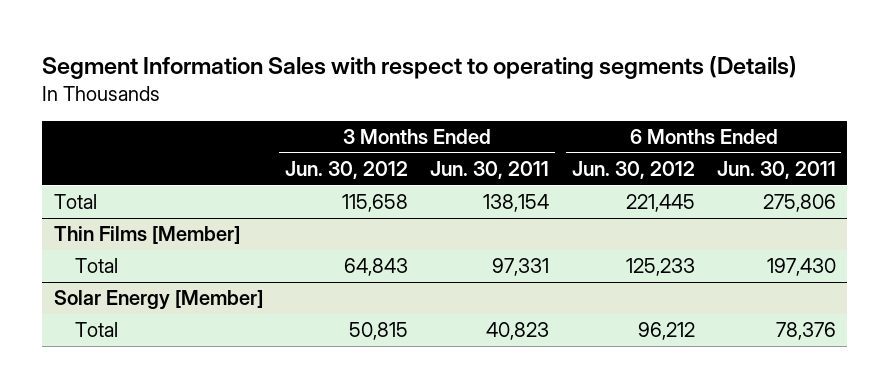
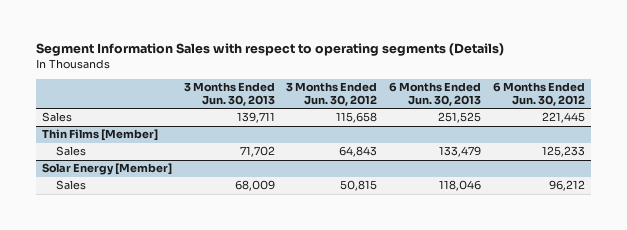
- | 3 Months Ended Jun. 30, 2012 | 3 Months Ended Jun. 30, 2011 | 6 Months Ended Jun. 30, 2012 | 6 Months Ended Jun. 30, 2011
+ | 3 Months Ended Jun. 30, 2013 | 3 Months Ended Jun. 30, 2012 | 6 Months Ended Jun. 30, 2013 | 6 Months Ended Jun. 30, 2012
- Total | 115,658 | 138,154 | 221,445 | 275,806
+ Sales | 139,711 | 115,658 | 251,525 | 221,445
@ Thin Films [Member]
- Total | 64,843 | 97,331 | 125,233 | 197,430
+ Sales | 71,702 | 64,843 | 133,479 | 125,233
@ Solar Energy [Member]
- Total | 50,815 | 40,823 | 96,212 | 78,376
+ Sales | 68,009 | 50,815 | 118,046 | 96,212

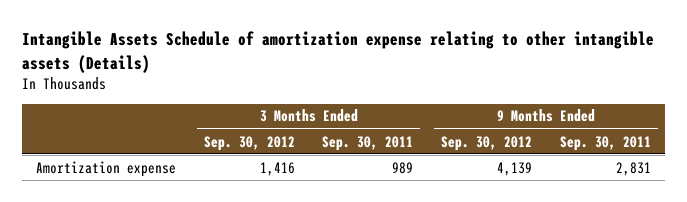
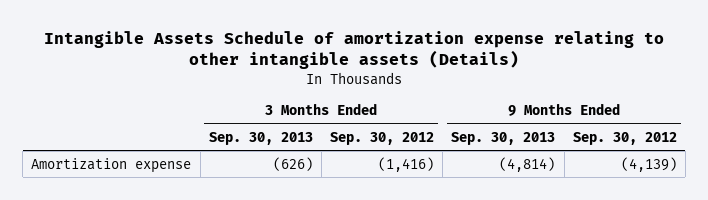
- | 3 Months Ended Sep. 30, 2012 | 3 Months Ended Sep. 30, 2011 | 9 Months Ended Sep. 30, 2012 | 9 Months Ended Sep. 30, 2011
+ | 3 Months Ended Sep. 30, 2013 | 3 Months Ended Sep. 30, 2012 | 9 Months Ended Sep. 30, 2013 | 9 Months Ended Sep. 30, 2012
- Amortization expense | 1,416 | 989 | 4,139 | 2,831
+ Amortization expense | (626) | (1,416) | (4,814) | (4,139)

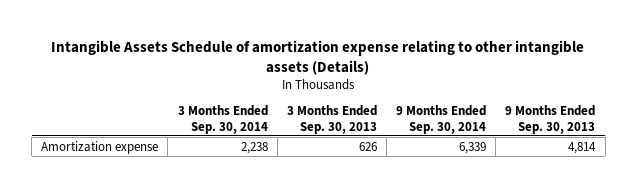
- | 3 Months Ended Sep. 30, 2013 | 3 Months Ended Sep. 30, 2012 | 9 Months Ended Sep. 30, 2013 | 9 Months Ended Sep. 30, 2012
+ | 3 Months Ended Sep. 30, 2014 | 3 Months Ended Sep. 30, 2013 | 9 Months Ended Sep. 30, 2014 | 9 Months Ended Sep. 30, 2013
- Amortization expense | (626) | (1,416) | (4,814) | (4,139)
+ Amortization expense | 2,238 | 626 | 6,339 | 4,814

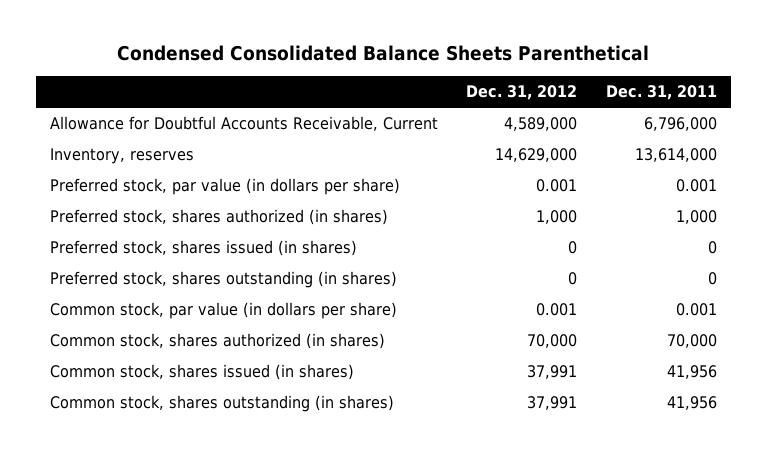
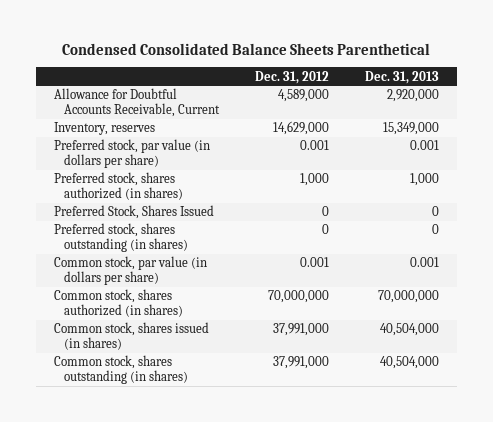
- | Dec. 31, 2012 | Dec. 31, 2011
+ | Dec. 31, 2012 | Dec. 31, 2013
- Preferred stock, shares issued (in shares) | 0 | 0
+ Preferred Stock, Shares Issued | 0 | 0
- Common stock, shares authorized (in shares) | 70,000 | 70,000
- Common stock, shares issued (in shares) | 37,991 | 41,956
- Common stock, shares outstanding (in shares) | 37,991 | 41,956
+ Common stock, shares authorized (in shares) | 70,000,000 | 70,000,000
+ Common stock, shares issued (in shares) | 37,991,000 | 40,504,000
+ Common stock, shares outstanding (in shares) | 37,991,000 | 40,504,000

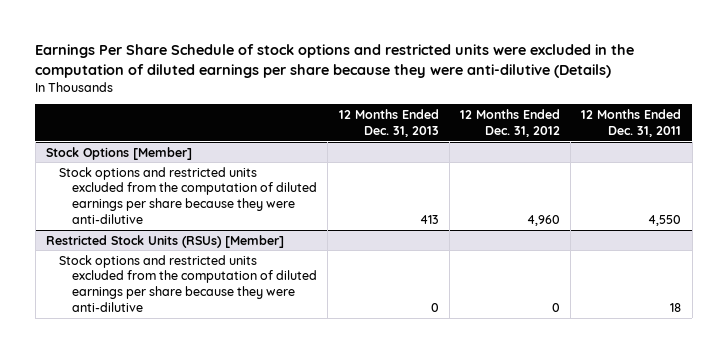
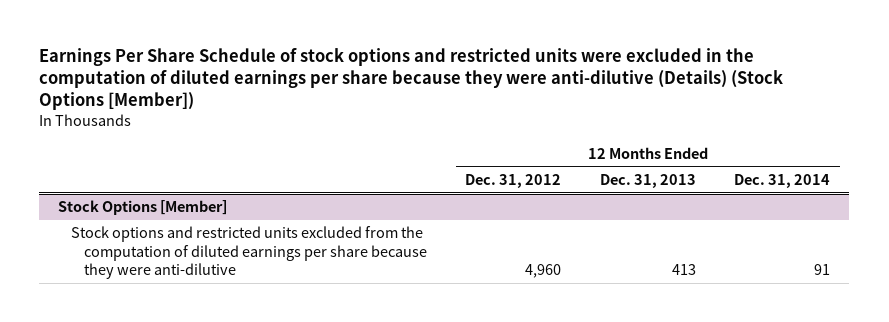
- Earnings Per Share Schedule of stock options and restricted units were excluded in the computation of diluted earnings per share because they were anti-dilutive (Details)
+ Earnings Per Share Schedule of stock options and restricted units were excluded in the computation of diluted earnings per share because they were anti-dilutive (Details) (Stock Options [Member])
- | 12 Months Ended Dec. 31, 2013 | 12 Months Ended Dec. 31, 2012 | 12 Months Ended Dec. 31, 2011
+ | 12 Months Ended Dec. 31, 2012 | 12 Months Ended Dec. 31, 2013 | 12 Months Ended Dec. 31, 2014
- Restricted Stock Units (RSUs) [Member]
- Stock options and restricted units excluded from the computation of diluted earnings per share because they were anti-dilutive | 0 | 0 | 18

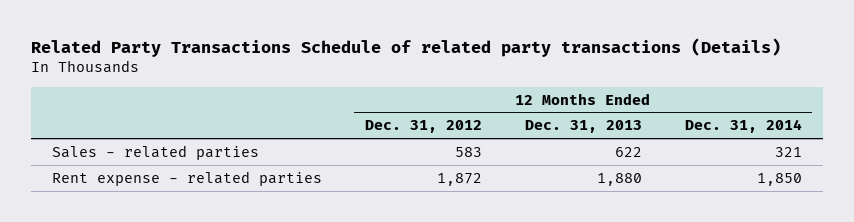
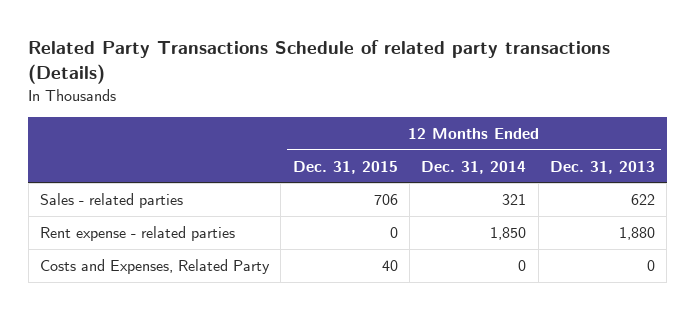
- | 12 Months Ended Dec. 31, 2012 | 12 Months Ended Dec. 31, 2013 | 12 Months Ended Dec. 31, 2014
+ | 12 Months Ended Dec. 31, 2015 | 12 Months Ended Dec. 31, 2014 | 12 Months Ended Dec. 31, 2013
+ Costs and Expenses, Related Party | 40 | 0 | 0

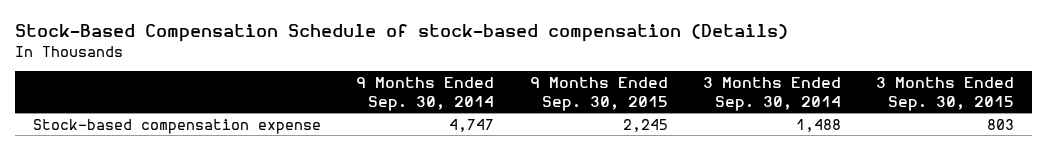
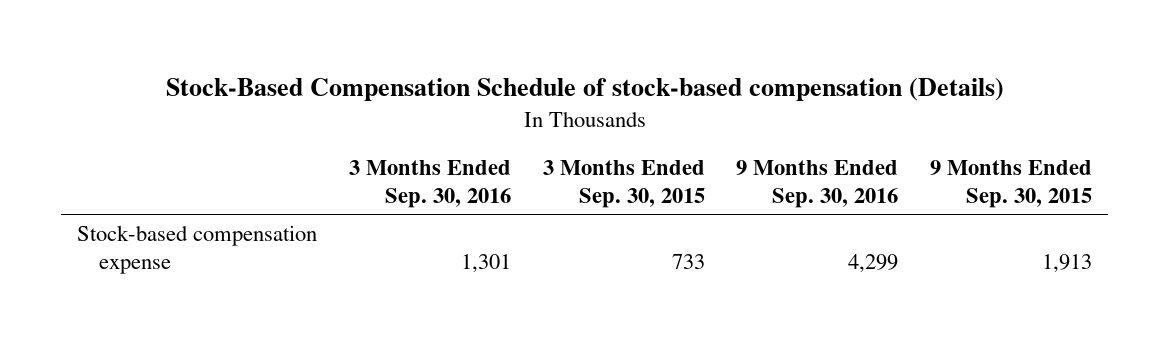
- | 9 Months Ended Sep. 30, 2014 | 9 Months Ended Sep. 30, 2015 | 3 Months Ended Sep. 30, 2014 | 3 Months Ended Sep. 30, 2015
+ | 3 Months Ended Sep. 30, 2016 | 3 Months Ended Sep. 30, 2015 | 9 Months Ended Sep. 30, 2016 | 9 Months Ended Sep. 30, 2015
- Stock-based compensation expense | 4,747 | 2,245 | 1,488 | 803
+ Stock-based compensation expense | 1,301 | 733 | 4,299 | 1,913

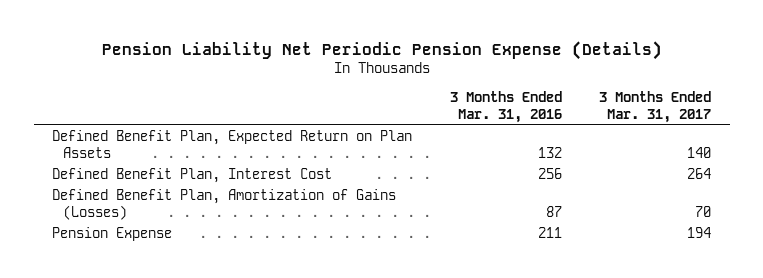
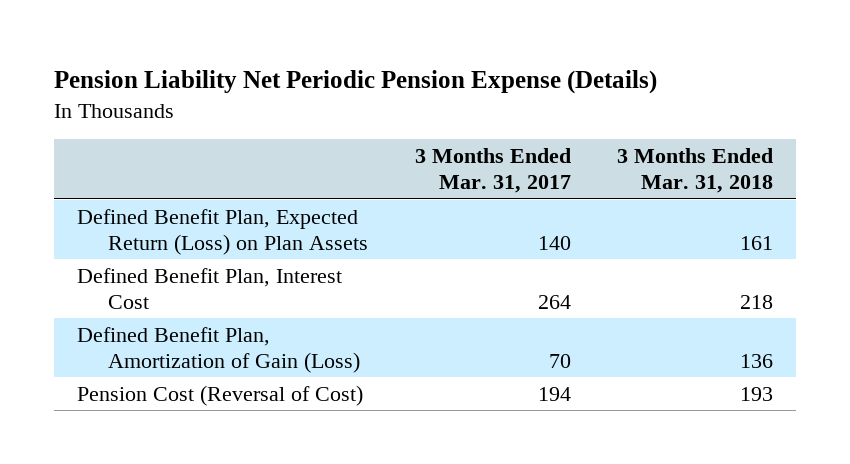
- | 3 Months Ended Mar. 31, 2016 | 3 Months Ended Mar. 31, 2017
+ | 3 Months Ended Mar. 31, 2017 | 3 Months Ended Mar. 31, 2018
- Defined Benefit Plan, Expected Return on Plan Assets | 132 | 140
+ Defined Benefit Plan, Expected Return (Loss) on Plan Assets | 140 | 161
- Defined Benefit Plan, Amortization of Gains (Losses) | 87 | 70
- Pension Expense | 211 | 194
+ Defined Benefit Plan, Amortization of Gain (Loss) | 70 | 136
+ Pension Cost (Reversal of Cost) | 194 | 193

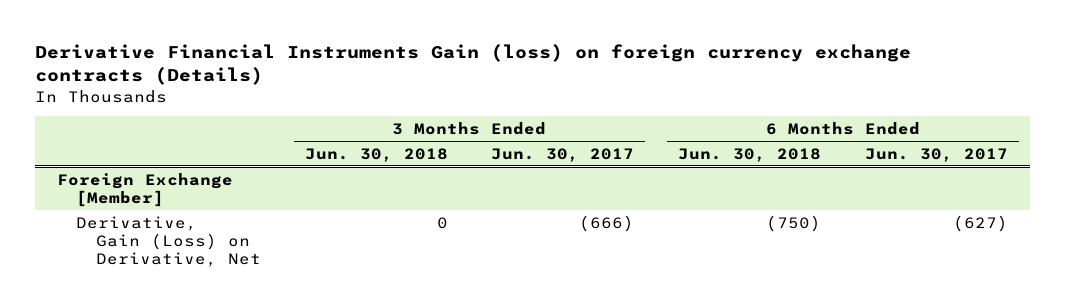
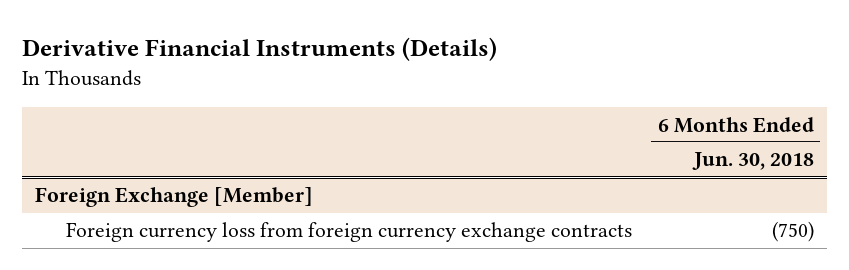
- Derivative Financial Instruments Gain (loss) on foreign currency exchange contracts (Details)
+ Derivative Financial Instruments (Details)
- | 3 Months Ended Jun. 30, 2018 | 3 Months Ended Jun. 30, 2017 | 6 Months Ended Jun. 30, 2018 | 6 Months Ended Jun. 30, 2017
+ | 6 Months Ended Jun. 30, 2018
@ Foreign Exchange [Member]
- Derivative, Gain (Loss) on Derivative, Net | 0 | (666) | (750) | (627)
+ Foreign currency loss from foreign currency exchange contracts | (750)

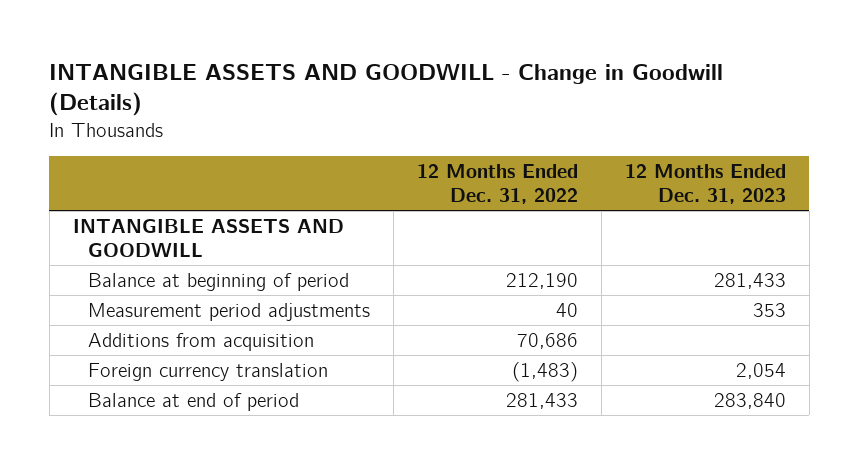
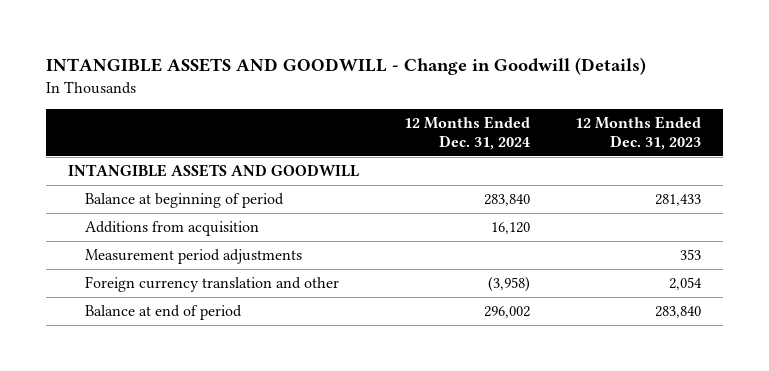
- | 12 Months Ended Dec. 31, 2022 | 12 Months Ended Dec. 31, 2023
+ | 12 Months Ended Dec. 31, 2024 | 12 Months Ended Dec. 31, 2023
- Foreign currency translation | (1,483) | 2,054
moved down: Measurement period adjustments | | 353
+ Foreign currency translation and other | (3,958) | 2,054

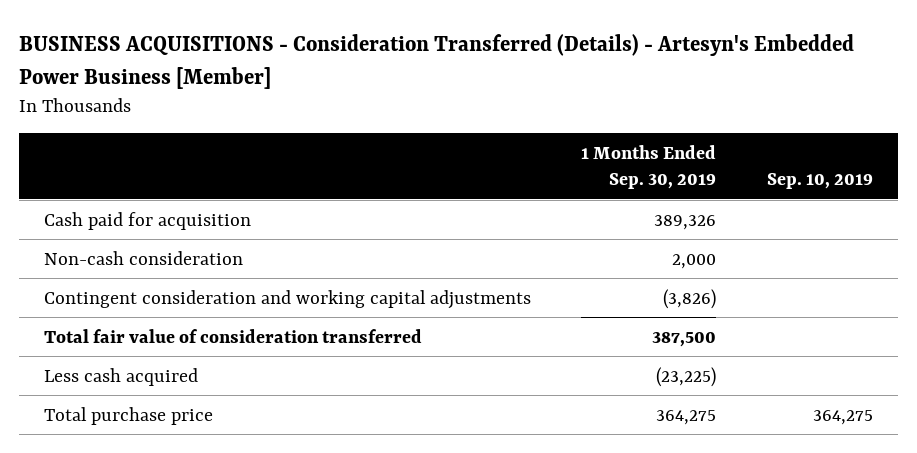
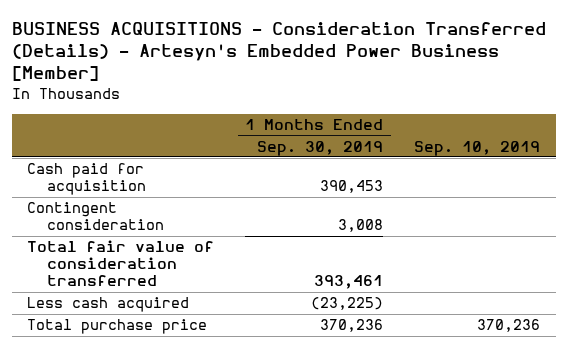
- Cash paid for acquisition | 389,326 |
- Non-cash consideration | 2,000 |
- Contingent consideration and working capital adjustments | (3,826) |
- Total fair value of consideration transferred | 387,500 |
+ Cash paid for acquisition | 390,453 |
+ Contingent consideration | 3,008 |
+ Total fair value of consideration transferred | 393,461 |
- Total purchase price | 364,275 | 364,275
+ Total purchase price | 370,236 | 370,236

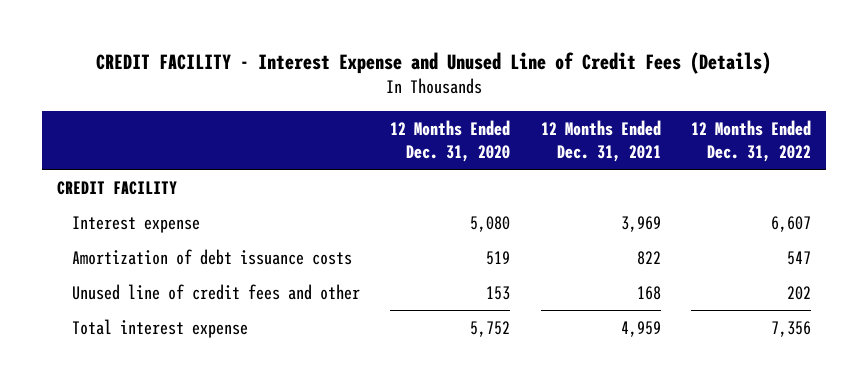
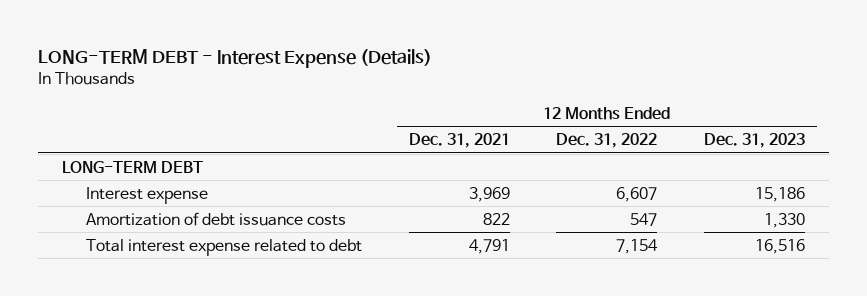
- CREDIT FACILITY - Interest Expense and Unused Line of Credit Fees (Details)
+ LONG-TERM DEBT - Interest Expense (Details)
- | 12 Months Ended Dec. 31, 2020 | 12 Months Ended Dec. 31, 2021 | 12 Months Ended Dec. 31, 2022
+ | 12 Months Ended Dec. 31, 2021 | 12 Months Ended Dec. 31, 2022 | 12 Months Ended Dec. 31, 2023
- CREDIT FACILITY
+ LONG-TERM DEBT
- Unused line of credit fees and other | 153 | 168 | 202
- Total interest expense | 5,752 | 4,959 | 7,356
+ Total interest expense related to debt | 4,791 | 7,154 | 16,516

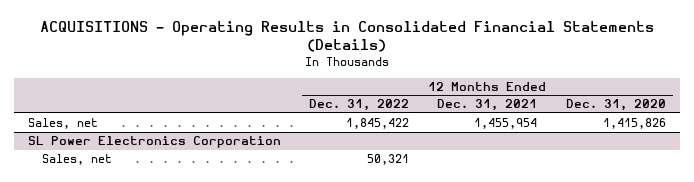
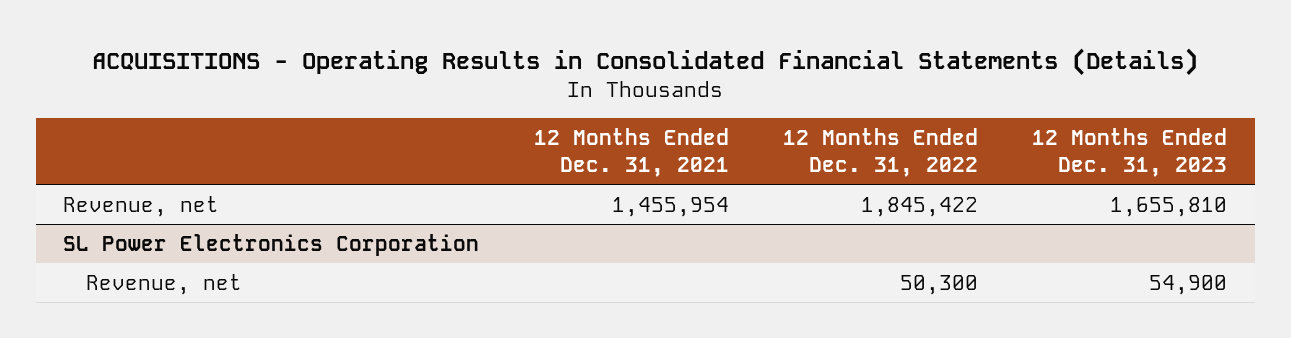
- | 12 Months Ended Dec. 31, 2022 | 12 Months Ended Dec. 31, 2021 | 12 Months Ended Dec. 31, 2020
+ | 12 Months Ended Dec. 31, 2021 | 12 Months Ended Dec. 31, 2022 | 12 Months Ended Dec. 31, 2023
- Sales, net | 1,845,422 | 1,455,954 | 1,415,826
+ Revenue, net | 1,455,954 | 1,845,422 | 1,655,810
@ SL Power Electronics Corporation
- Sales, net | 50,321 | |
+ Revenue, net | | 50,300 | 54,900

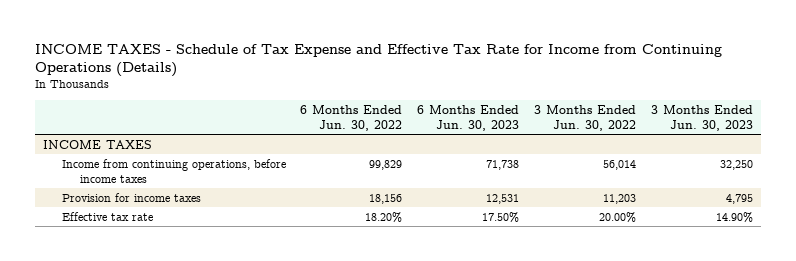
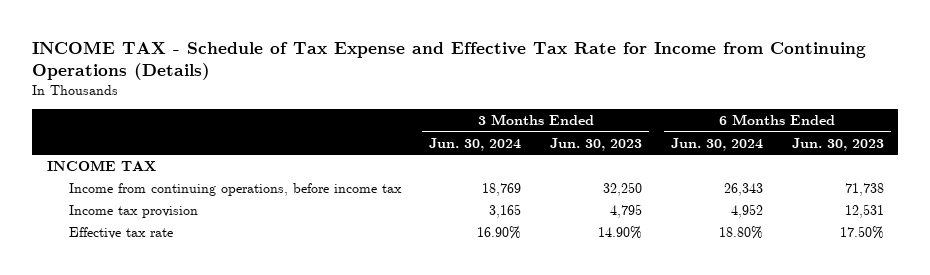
- INCOME TAXES - Schedule of Tax Expense and Effective Tax Rate for Income from Continuing Operations (Details)
+ INCOME TAX - Schedule of Tax Expense and Effective Tax Rate for Income from Continuing Operations (Details)
- | 6 Months Ended Jun. 30, 2022 | 6 Months Ended Jun. 30, 2023 | 3 Months Ended Jun. 30, 2022 | 3 Months Ended Jun. 30, 2023
+ | 3 Months Ended Jun. 30, 2024 | 3 Months Ended Jun. 30, 2023 | 6 Months Ended Jun. 30, 2024 | 6 Months Ended Jun. 30, 2023
- INCOME TAXES
- Income from continuing operations, before income taxes | 99,829 | 71,738 | 56,014 | 32,250
- Provision for income taxes | 18,156 | 12,531 | 11,203 | 4,795
+ INCOME TAX
+ Income from continuing operations, before income tax | 18,769 | 32,250 | 26,343 | 71,738
+ Income tax provision | 3,165 | 4,795 | 4,952 | 12,531

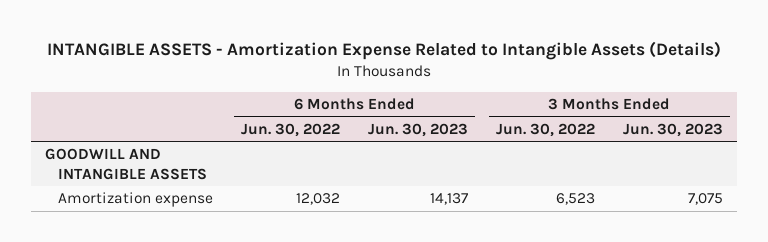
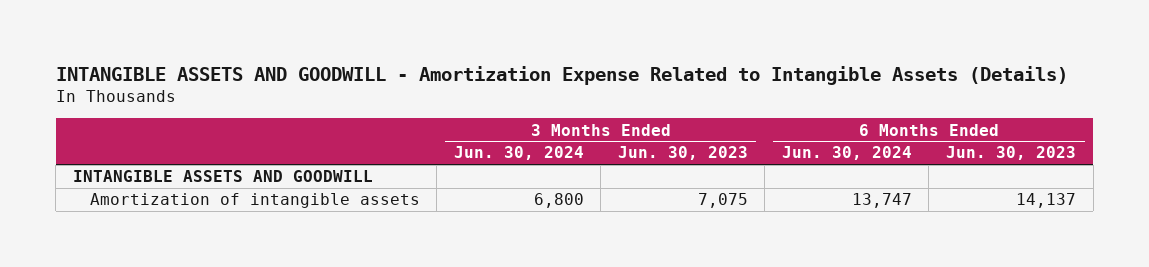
- INTANGIBLE ASSETS - Amortization Expense Related to Intangible Assets (Details)
+ INTANGIBLE ASSETS AND GOODWILL - Amortization Expense Related to Intangible Assets (Details)
- | 6 Months Ended Jun. 30, 2022 | 6 Months Ended Jun. 30, 2023 | 3 Months Ended Jun. 30, 2022 | 3 Months Ended Jun. 30, 2023
+ | 3 Months Ended Jun. 30, 2024 | 3 Months Ended Jun. 30, 2023 | 6 Months Ended Jun. 30, 2024 | 6 Months Ended Jun. 30, 2023
- GOODWILL AND INTANGIBLE ASSETS
- Amortization expense | 12,032 | 14,137 | 6,523 | 7,075
+ INTANGIBLE ASSETS AND GOODWILL
+ Amortization of intangible assets | 6,800 | 7,075 | 13,747 | 14,137

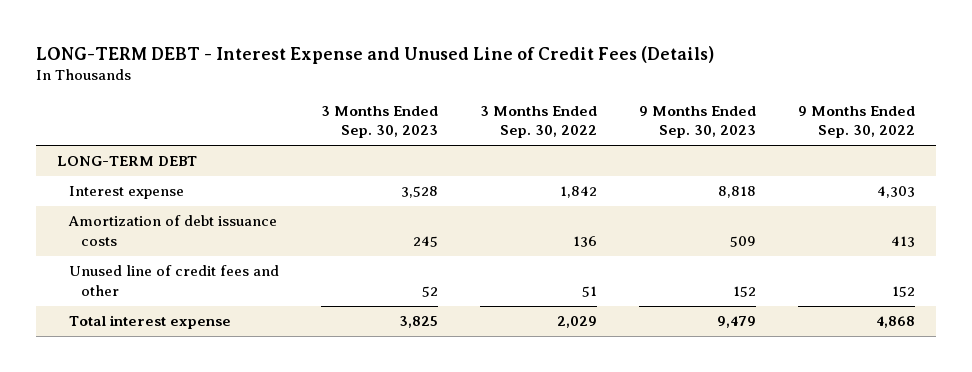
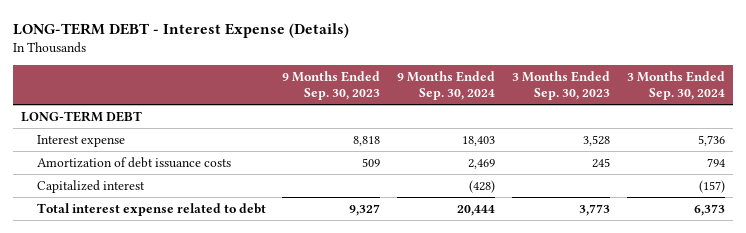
- LONG-TERM DEBT - Interest Expense and Unused Line of Credit Fees (Details)
+ LONG-TERM DEBT - Interest Expense (Details)
- | 3 Months Ended Sep. 30, 2023 | 3 Months Ended Sep. 30, 2022 | 9 Months Ended Sep. 30, 2023 | 9 Months Ended Sep. 30, 2022
+ | 9 Months Ended Sep. 30, 2023 | 9 Months Ended Sep. 30, 2024 | 3 Months Ended Sep. 30, 2023 | 3 Months Ended Sep. 30, 2024
- Unused line of credit fees and other | 52 | 51 | 152 | 152
- Total interest expense | 3,825 | 2,029 | 9,479 | 4,868
+ Capitalized interest | | (428) | | (157)
+ Total interest expense related to debt | 9,327 | 20,444 | 3,773 | 6,373

